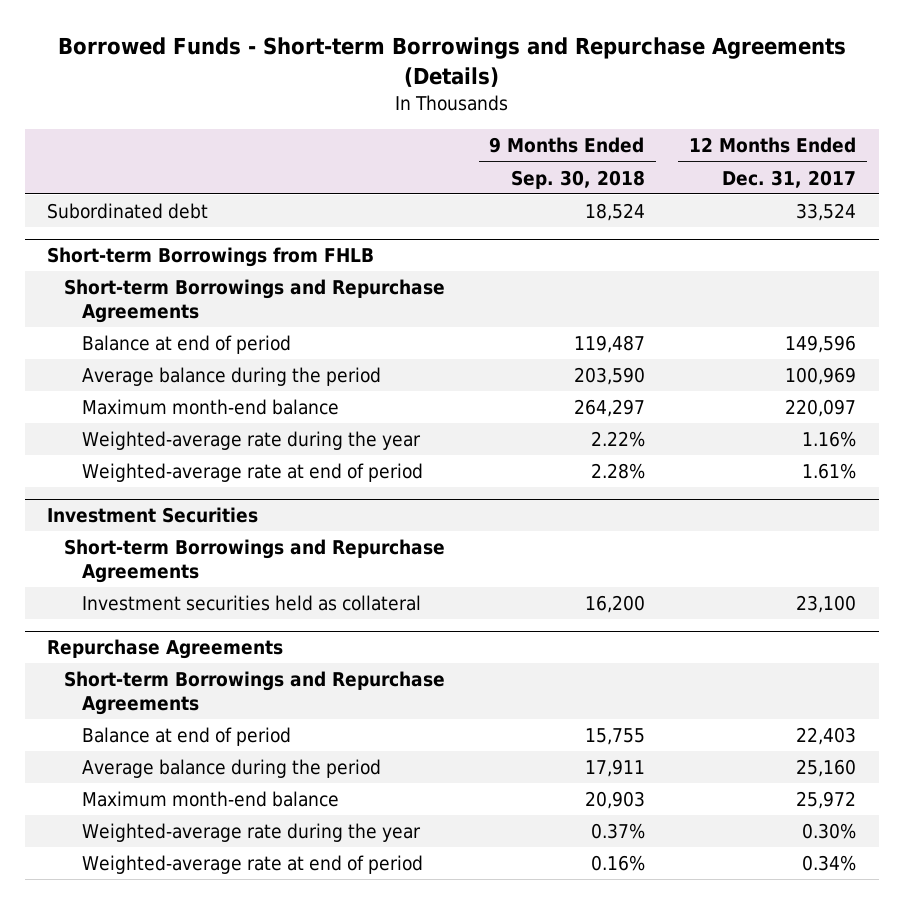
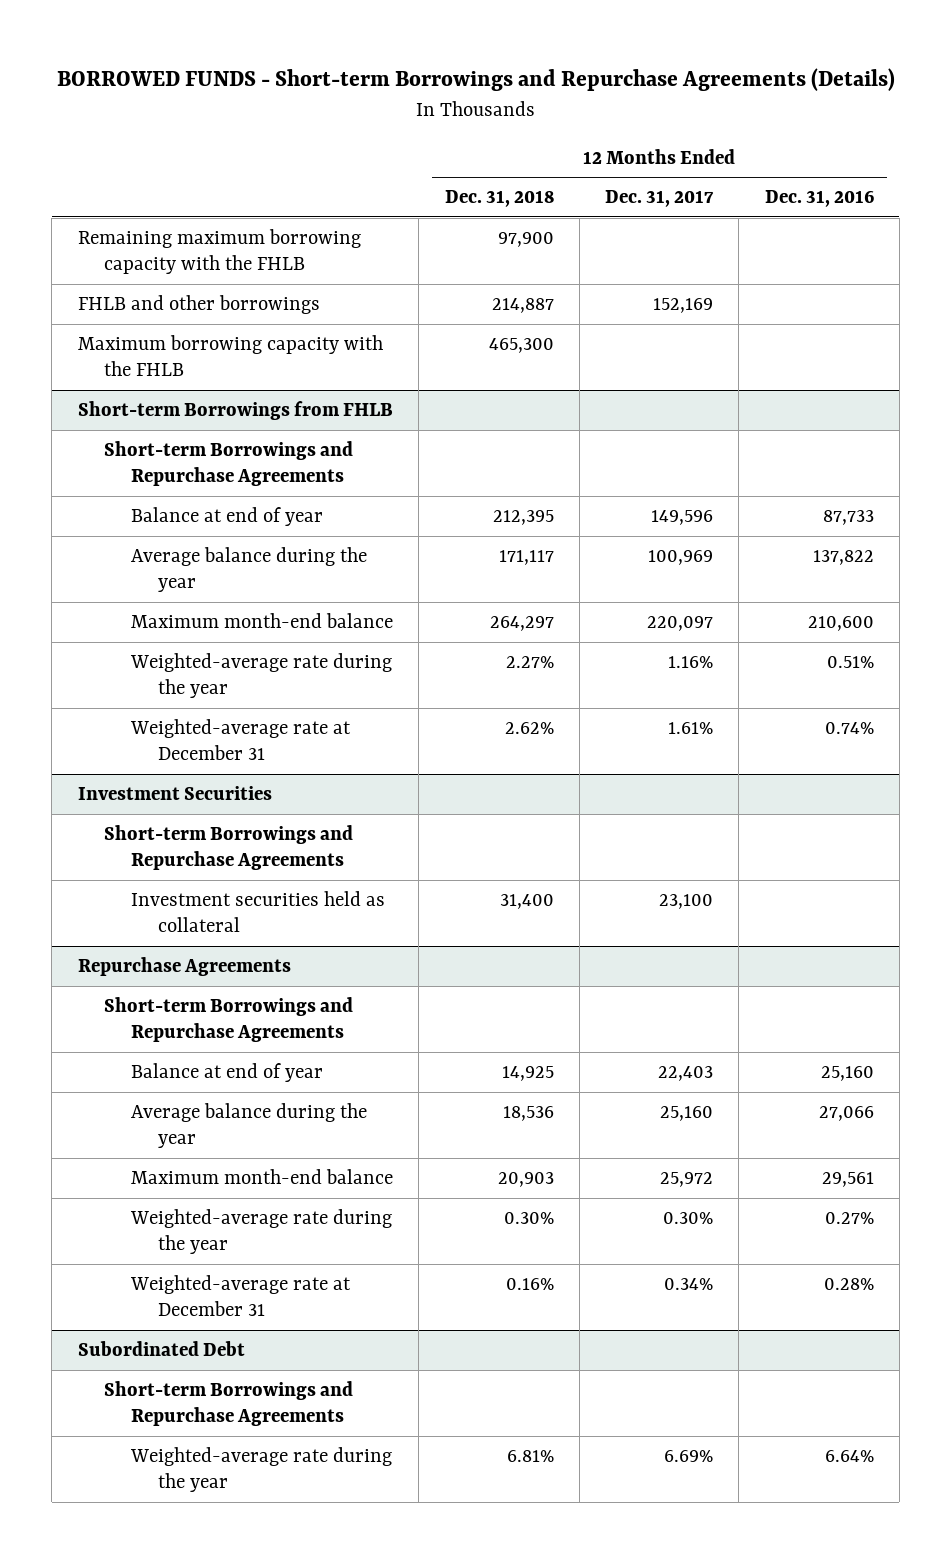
- Borrowed Funds - Short-term Borrowings and Repurchase Agreements (Details)
+ BORROWED FUNDS - Short-term Borrowings and Repurchase Agreements (Details)
- | 9 Months Ended Sep. 30, 2018 | 12 Months Ended Dec. 31, 2017
+ | 12 Months Ended Dec. 31, 2018 | 12 Months Ended Dec. 31, 2017 | 12 Months Ended Dec. 31, 2016
- Subordinated debt | 18,524 | 33,524
+ Remaining maximum borrowing capacity with the FHLB | 97,900 | |
+ FHLB and other borrowings | 214,887 | 152,169 |
+ Maximum borrowing capacity with the FHLB | 465,300 | |
@ Short-term Borrowings from FHLB
- Balance at end of period | 119,487 | 149,596
- Average balance during the period | 203,590 | 100,969
+ Balance at end of year | 212,395 | 149,596 | 87,733
+ Average balance during the year | 171,117 | 100,969 | 137,822
- Weighted-average rate at end of period | 2.28% | 1.61%
+ Weighted-average rate at December 31 | 2.62% | 1.61% | 0.74%
@ Repurchase Agreements
- Balance at end of period | 15,755 | 22,403
- Average balance during the period | 17,911 | 25,160
+ Balance at end of year | 14,925 | 22,403 | 25,160
+ Average balance during the year | 18,536 | 25,160 | 27,066
- Weighted-average rate at end of period | 0.16% | 0.34%
+ Weighted-average rate at December 31 | 0.16% | 0.34% | 0.28%
+ Subordinated Debt
+ Short-term Borrowings and Repurchase Agreements
+ Weighted-average rate during the year | 6.81% | 6.69% | 6.64%

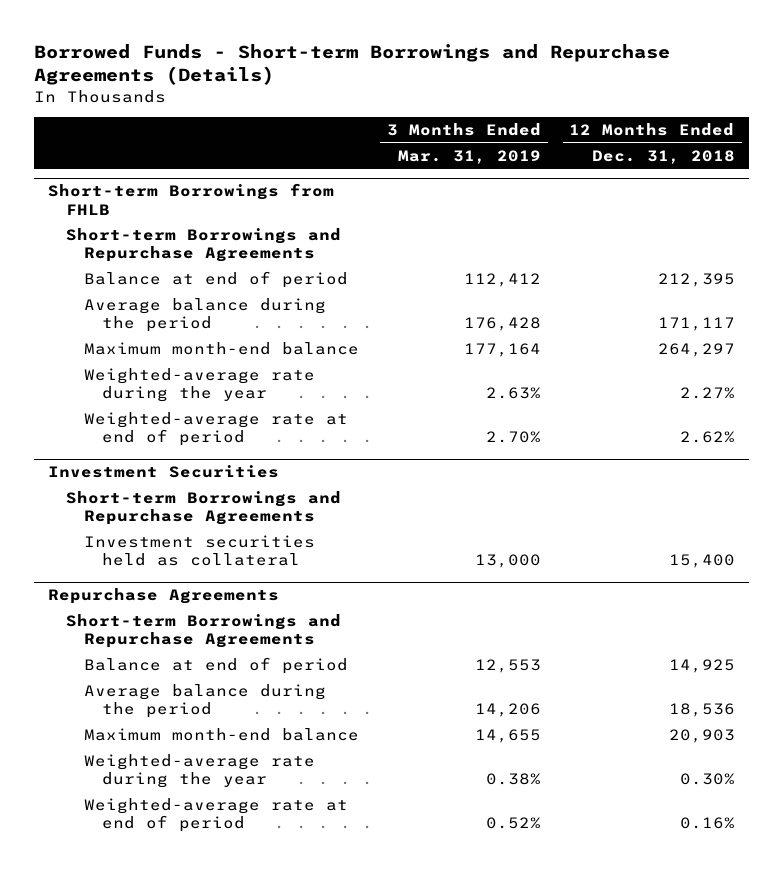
- BORROWED FUNDS - Short-term Borrowings and Repurchase Agreements (Details)
+ Borrowed Funds - Short-term Borrowings and Repurchase Agreements (Details)
- | 12 Months Ended Dec. 31, 2018 | 12 Months Ended Dec. 31, 2017 | 12 Months Ended Dec. 31, 2016
+ | 3 Months Ended Mar. 31, 2019 | 12 Months Ended Dec. 31, 2018
- Remaining maximum borrowing capacity with the FHLB | 97,900 | |
- FHLB and other borrowings | 214,887 | 152,169 |
- Maximum borrowing capacity with the FHLB | 465,300 | |
@ Short-term Borrowings from FHLB
- Balance at end of year | 212,395 | 149,596 | 87,733
- Average balance during the year | 171,117 | 100,969 | 137,822
+ Balance at end of period | 112,412 | 212,395
+ Average balance during the period | 176,428 | 171,117
- Weighted-average rate at December 31 | 2.62% | 1.61% | 0.74%
+ Weighted-average rate at end of period | 2.70% | 2.62%
@ Investment Securities
- Investment securities held as collateral | 31,400 | 23,100 |
+ Investment securities held as collateral | 13,000 | 15,400
@ Repurchase Agreements
- Balance at end of year | 14,925 | 22,403 | 25,160
- Average balance during the year | 18,536 | 25,160 | 27,066
+ Balance at end of period | 12,553 | 14,925
+ Average balance during the period | 14,206 | 18,536
- Weighted-average rate at December 31 | 0.16% | 0.34% | 0.28%
- Subordinated Debt
- Short-term Borrowings and Repurchase Agreements
- Weighted-average rate during the year | 6.81% | 6.69% | 6.64%
@ Repurchase Agreements
+ Weighted-average rate at end of period | 0.52% | 0.16%

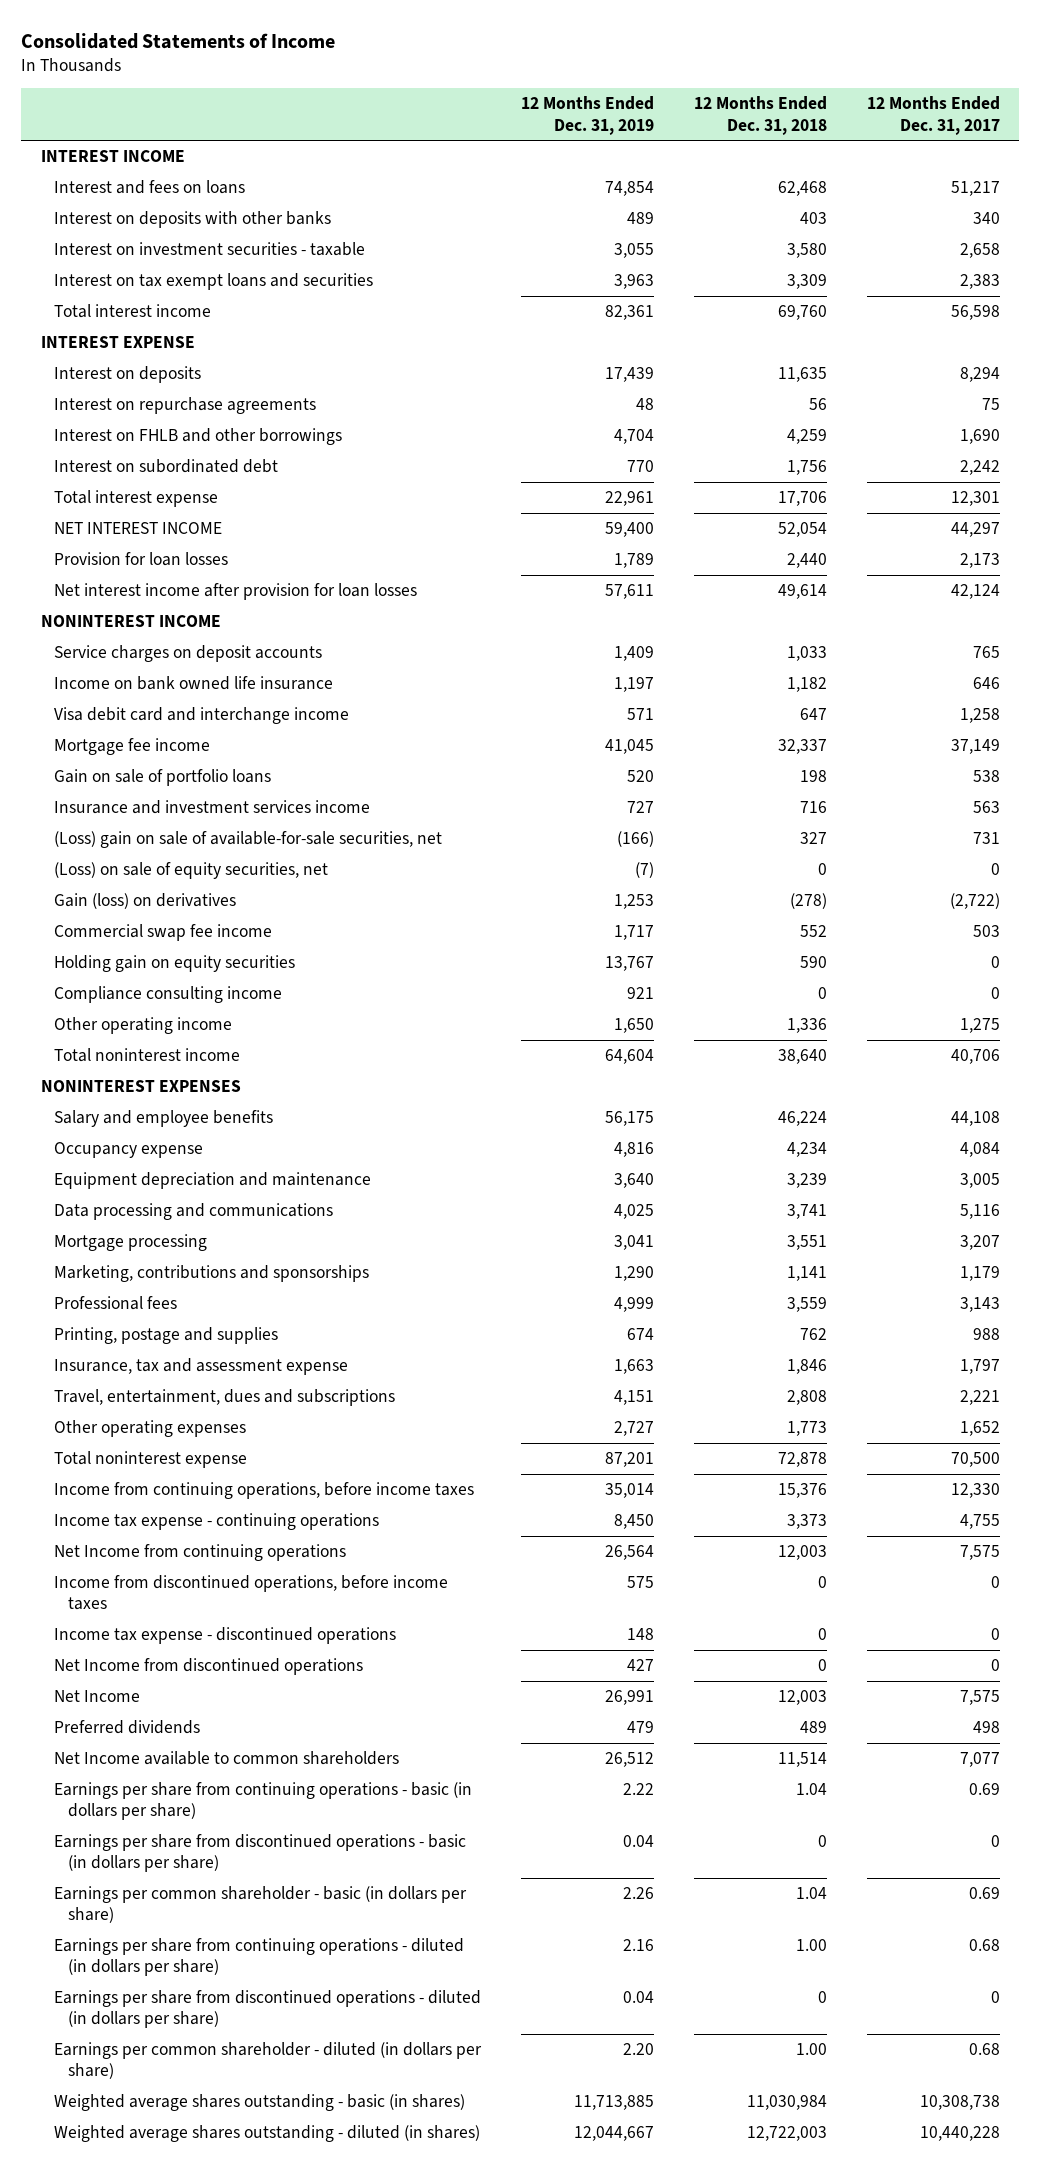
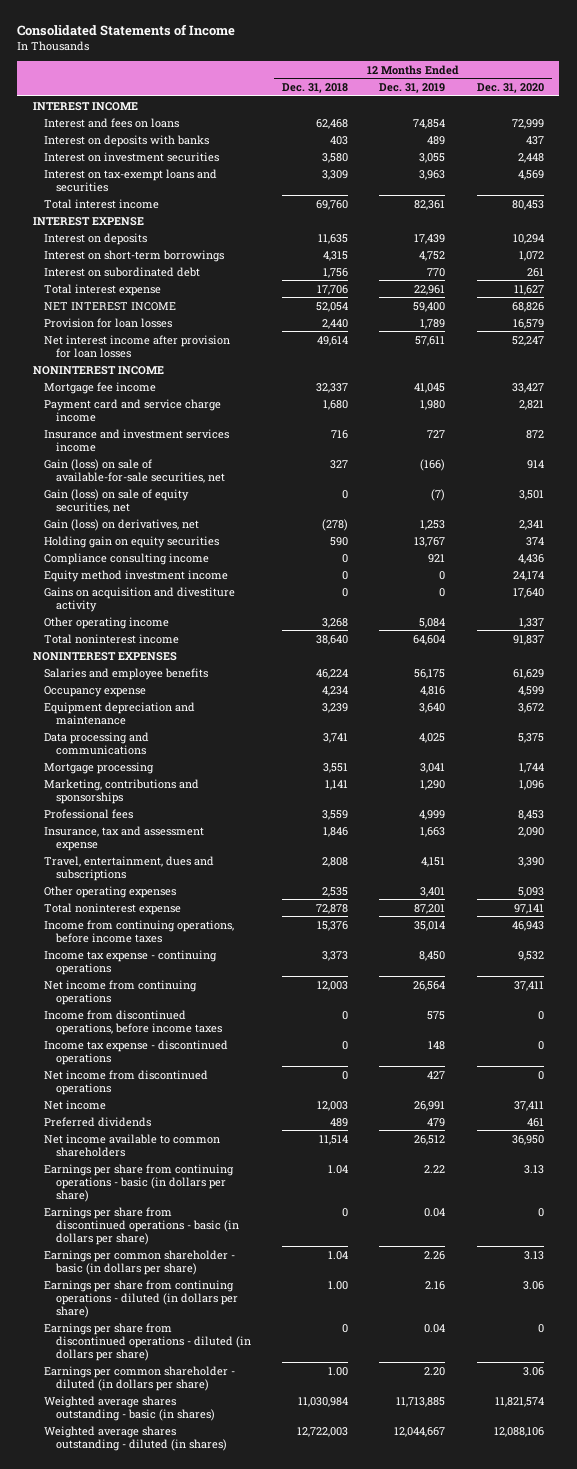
- | 12 Months Ended Dec. 31, 2019 | 12 Months Ended Dec. 31, 2018 | 12 Months Ended Dec. 31, 2017
+ | 12 Months Ended Dec. 31, 2018 | 12 Months Ended Dec. 31, 2019 | 12 Months Ended Dec. 31, 2020
- Interest on deposits with other banks | 489 | 403 | 340
- Interest on investment securities - taxable | 3,055 | 3,580 | 2,658
- Interest on tax exempt loans and securities | 3,963 | 3,309 | 2,383
+ Interest on deposits with banks | 403 | 489 | 437
+ Interest on investment securities | 3,580 | 3,055 | 2,448
+ Interest on tax-exempt loans and securities | 3,309 | 3,963 | 4,569
- Interest on repurchase agreements | 48 | 56 | 75
- Interest on FHLB and other borrowings | 4,704 | 4,259 | 1,690
+ Interest on short-term borrowings | 4,315 | 4,752 | 1,072
- Service charges on deposit accounts | 1,409 | 1,033 | 765
- Income on bank owned life insurance | 1,197 | 1,182 | 646
- Visa debit card and interchange income | 571 | 647 | 1,258
- Gain on sale of portfolio loans | 520 | 198 | 538
+ Payment card and service charge income | 1,680 | 1,980 | 2,821
- (Loss) gain on sale of available-for-sale securities, net | (166) | 327 | 731
- (Loss) on sale of equity securities, net | (7) | 0 | 0
- Gain (loss) on derivatives | 1,253 | (278) | (2,722)
- Commercial swap fee income | 1,717 | 552 | 503
+ Gain (loss) on sale of available-for-sale securities, net | 327 | (166) | 914
+ Gain (loss) on sale of equity securities, net | 0 | (7) | 3,501
+ Gain (loss) on derivatives, net | (278) | 1,253 | 2,341
- Other operating income | 1,650 | 1,336 | 1,275
+ Equity method investment income | 0 | 0 | 24,174
+ Gains on acquisition and divestiture activity | 0 | 0 | 17,640
+ Other operating income | 3,268 | 5,084 | 1,337
- Salary and employee benefits | 56,175 | 46,224 | 44,108
+ Salaries and employee benefits | 46,224 | 56,175 | 61,629
- Printing, postage and supplies | 674 | 762 | 988
- Other operating expenses | 2,727 | 1,773 | 1,652
+ Other operating expenses | 2,535 | 3,401 | 5,093
- Net Income from continuing operations | 26,564 | 12,003 | 7,575
+ Net income from continuing operations | 12,003 | 26,564 | 37,411
- Net Income from discontinued operations | 427 | 0 | 0
- Net Income | 26,991 | 12,003 | 7,575
+ Net income from discontinued operations | 0 | 427 | 0
+ Net income | 12,003 | 26,991 | 37,411
- Net Income available to common shareholders | 26,512 | 11,514 | 7,077
+ Net income available to common shareholders | 11,514 | 26,512 | 36,950

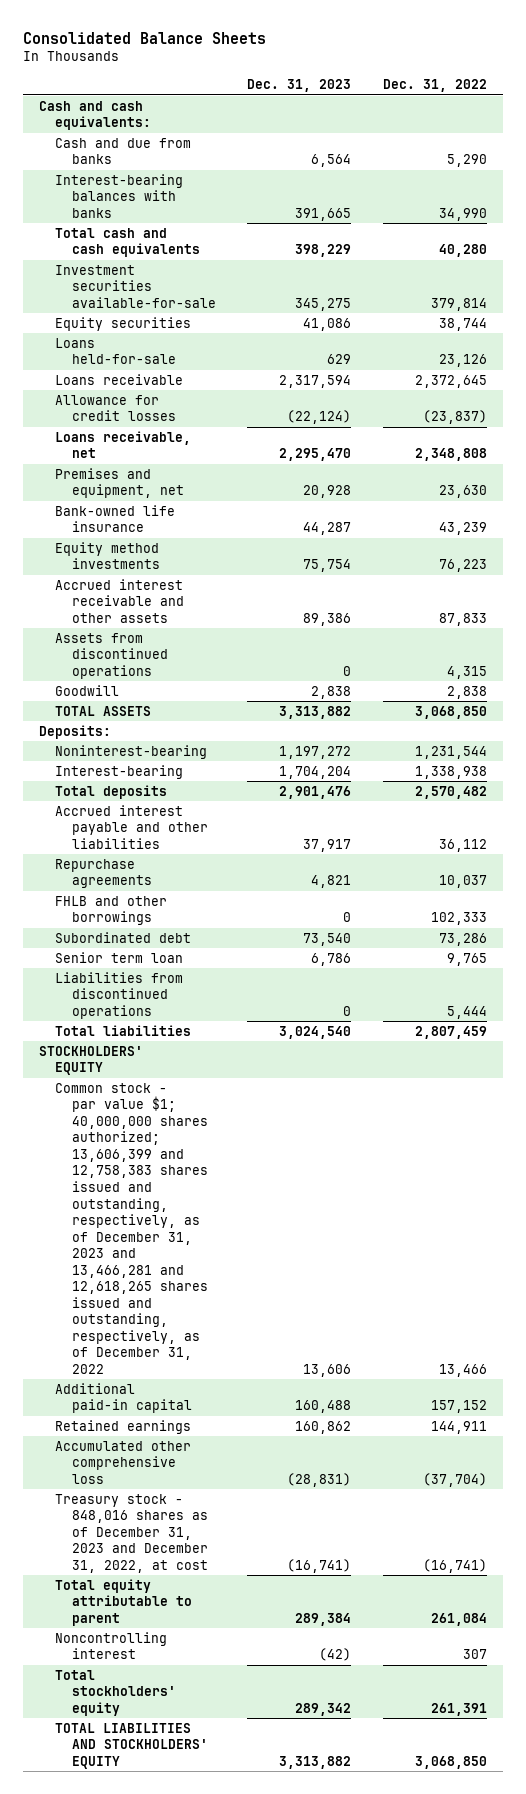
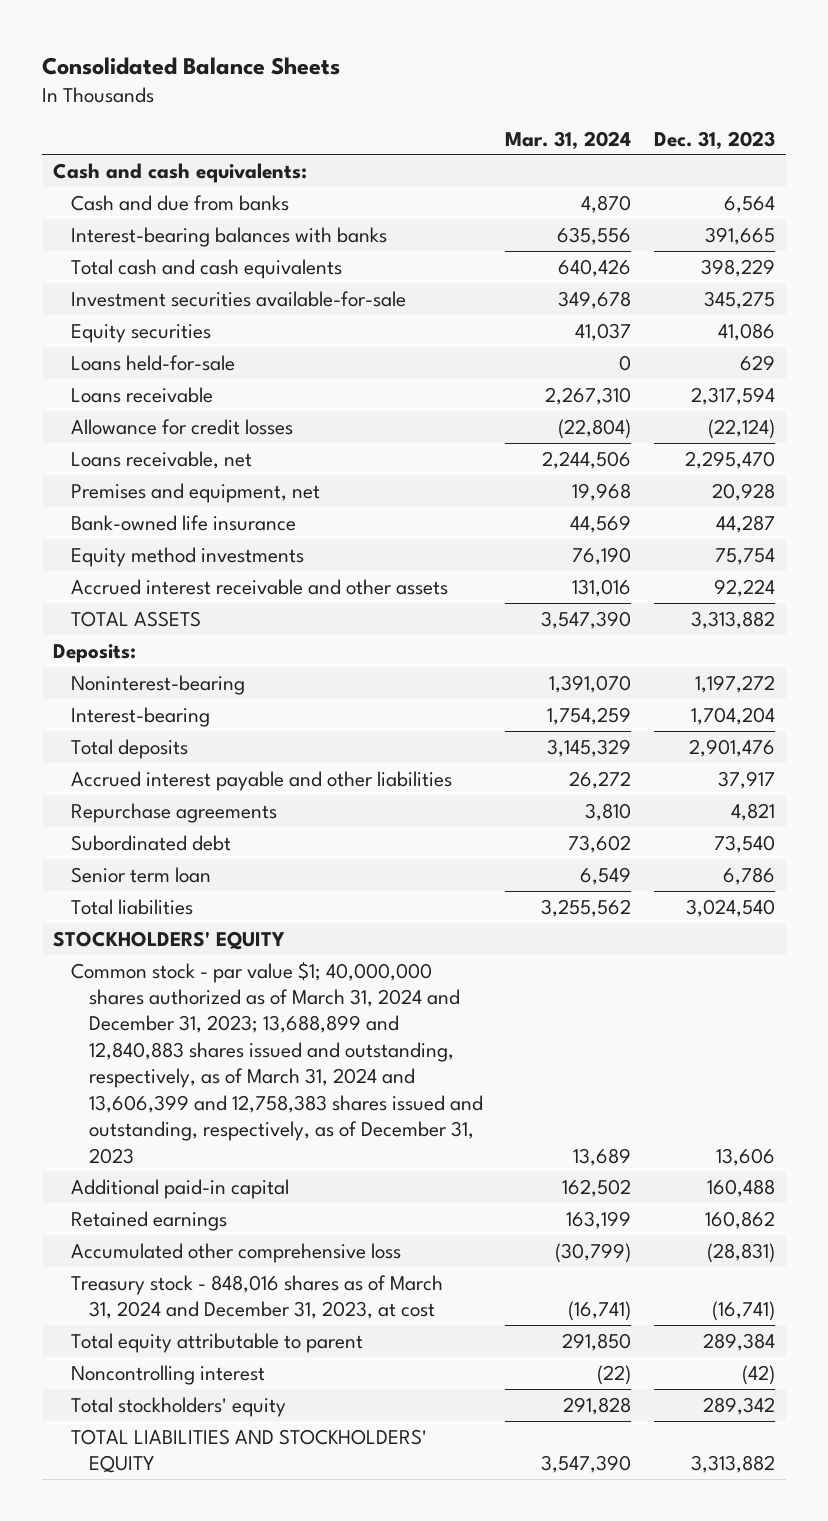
- | Dec. 31, 2023 | Dec. 31, 2022
+ | Mar. 31, 2024 | Dec. 31, 2023
- Accrued interest receivable and other assets | 89,386 | 87,833
- Assets from discontinued operations | 0 | 4,315
- Goodwill | 2,838 | 2,838
+ Accrued interest receivable and other assets | 131,016 | 92,224
- FHLB and other borrowings | 0 | 102,333
- Liabilities from discontinued operations | 0 | 5,444
- Common stock - par value $1; 40,000,000 shares authorized; 13,606,399 and 12,758,383 shares issued and outstanding, respectively, as of December 31, 2023 and 13,466,281 and 12,618,265 shares issued and outstanding, respectively, as of December 31, 2022 | 13,606 | 13,466
+ Common stock - par value $1; 40,000,000 shares authorized as of March 31, 2024 and December 31, 2023; 13,688,899 and 12,840,883 shares issued and outstanding, respectively, as of March 31, 2024 and 13,606,399 and 12,758,383 shares issued and outstanding, respectively, as of December 31, 2023 | 13,689 | 13,606
- Treasury stock - 848,016 shares as of December 31, 2023 and December 31, 2022, at cost | (16,741) | (16,741)
+ Treasury stock - 848,016 shares as of March 31, 2024 and December 31, 2023, at cost | (16,741) | (16,741)

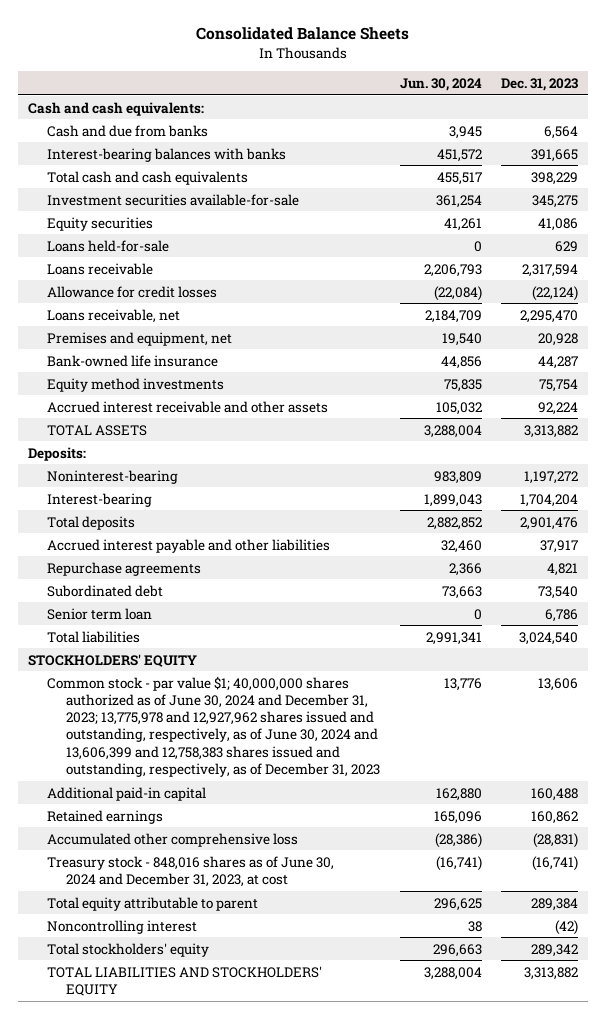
- | Mar. 31, 2024 | Dec. 31, 2023
+ | Jun. 30, 2024 | Dec. 31, 2023
- Common stock - par value $1; 40,000,000 shares authorized as of March 31, 2024 and December 31, 2023; 13,688,899 and 12,840,883 shares issued and outstanding, respectively, as of March 31, 2024 and 13,606,399 and 12,758,383 shares issued and outstanding, respectively, as of December 31, 2023 | 13,689 | 13,606
+ Common stock - par value $1; 40,000,000 shares authorized as of June 30, 2024 and December 31, 2023; 13,775,978 and 12,927,962 shares issued and outstanding, respectively, as of June 30, 2024 and 13,606,399 and 12,758,383 shares issued and outstanding, respectively, as of December 31, 2023 | 13,776 | 13,606
- Treasury stock - 848,016 shares as of March 31, 2024 and December 31, 2023, at cost | (16,741) | (16,741)
+ Treasury stock - 848,016 shares as of June 30, 2024 and December 31, 2023, at cost | (16,741) | (16,741)

